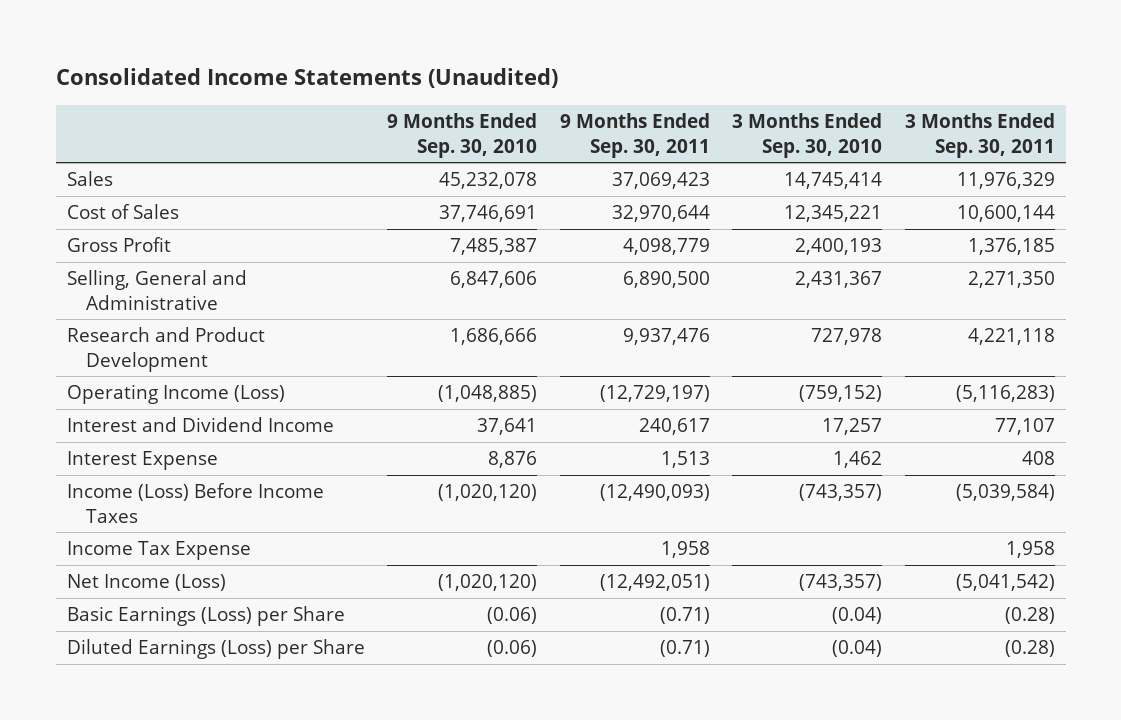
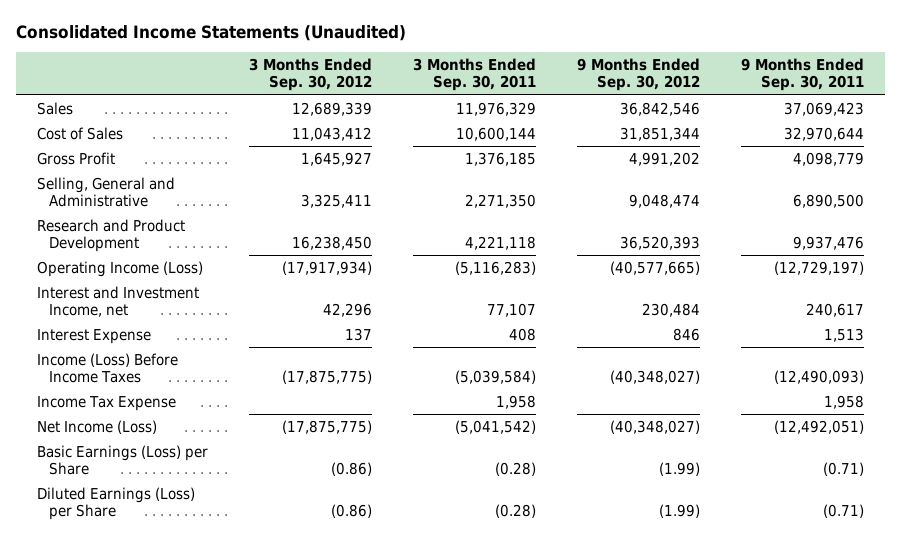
- | 9 Months Ended Sep. 30, 2010 | 9 Months Ended Sep. 30, 2011 | 3 Months Ended Sep. 30, 2010 | 3 Months Ended Sep. 30, 2011
+ | 3 Months Ended Sep. 30, 2012 | 3 Months Ended Sep. 30, 2011 | 9 Months Ended Sep. 30, 2012 | 9 Months Ended Sep. 30, 2011
- Interest and Dividend Income | 37,641 | 240,617 | 17,257 | 77,107
+ Interest and Investment Income, net | 42,296 | 77,107 | 230,484 | 240,617

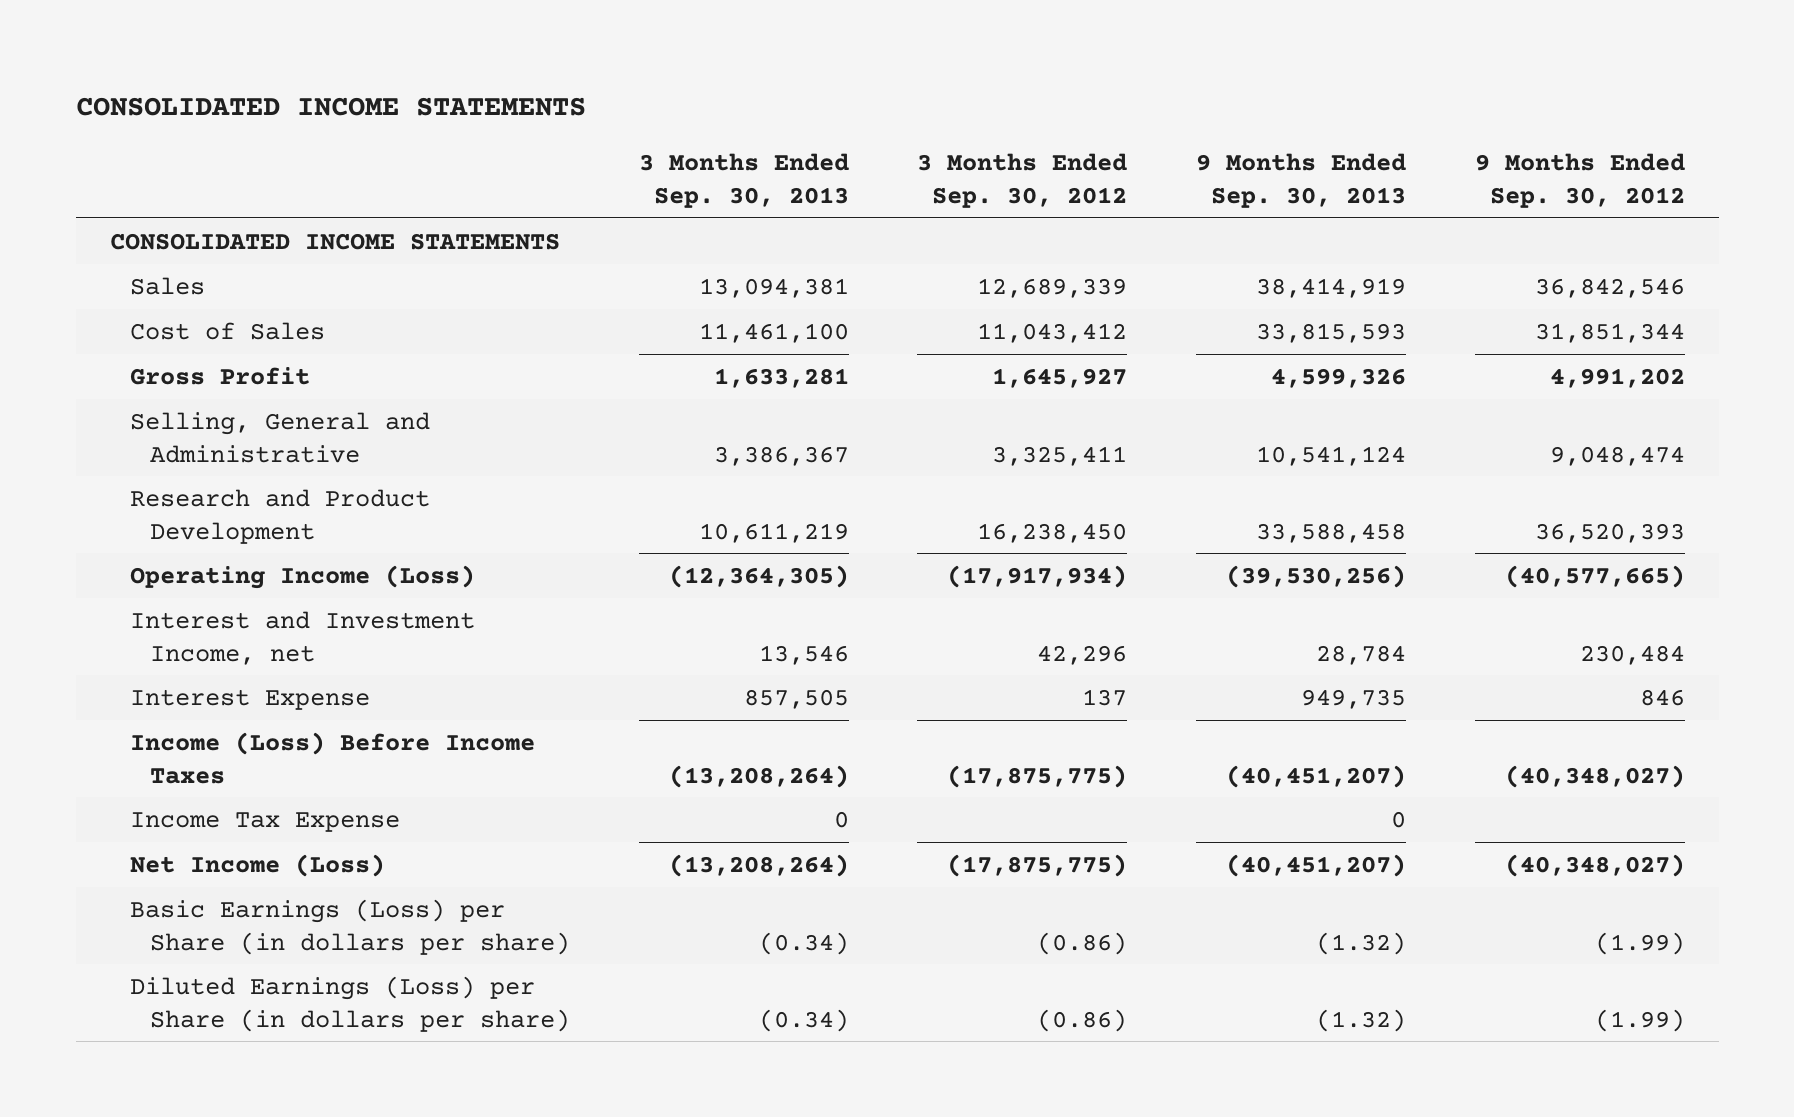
- Consolidated Income Statements (Unaudited)
+ CONSOLIDATED INCOME STATEMENTS
- | 3 Months Ended Sep. 30, 2012 | 3 Months Ended Sep. 30, 2011 | 9 Months Ended Sep. 30, 2012 | 9 Months Ended Sep. 30, 2011
+ | 3 Months Ended Sep. 30, 2013 | 3 Months Ended Sep. 30, 2012 | 9 Months Ended Sep. 30, 2013 | 9 Months Ended Sep. 30, 2012
+ CONSOLIDATED INCOME STATEMENTS
- Basic Earnings (Loss) per Share | (0.86) | (0.28) | (1.99) | (0.71)
- Diluted Earnings (Loss) per Share | (0.86) | (0.28) | (1.99) | (0.71)
+ Basic Earnings (Loss) per Share (in dollars per share) | (0.34) | (0.86) | (1.32) | (1.99)
+ Diluted Earnings (Loss) per Share (in dollars per share) | (0.34) | (0.86) | (1.32) | (1.99)

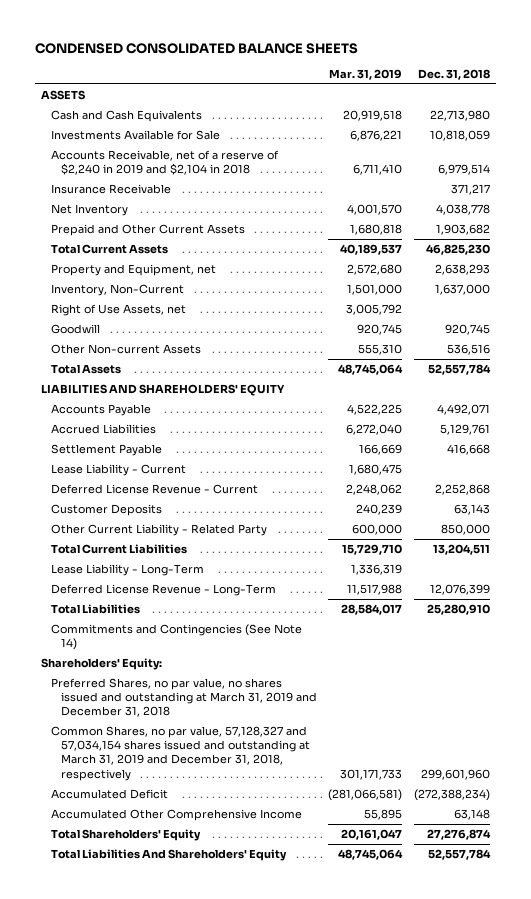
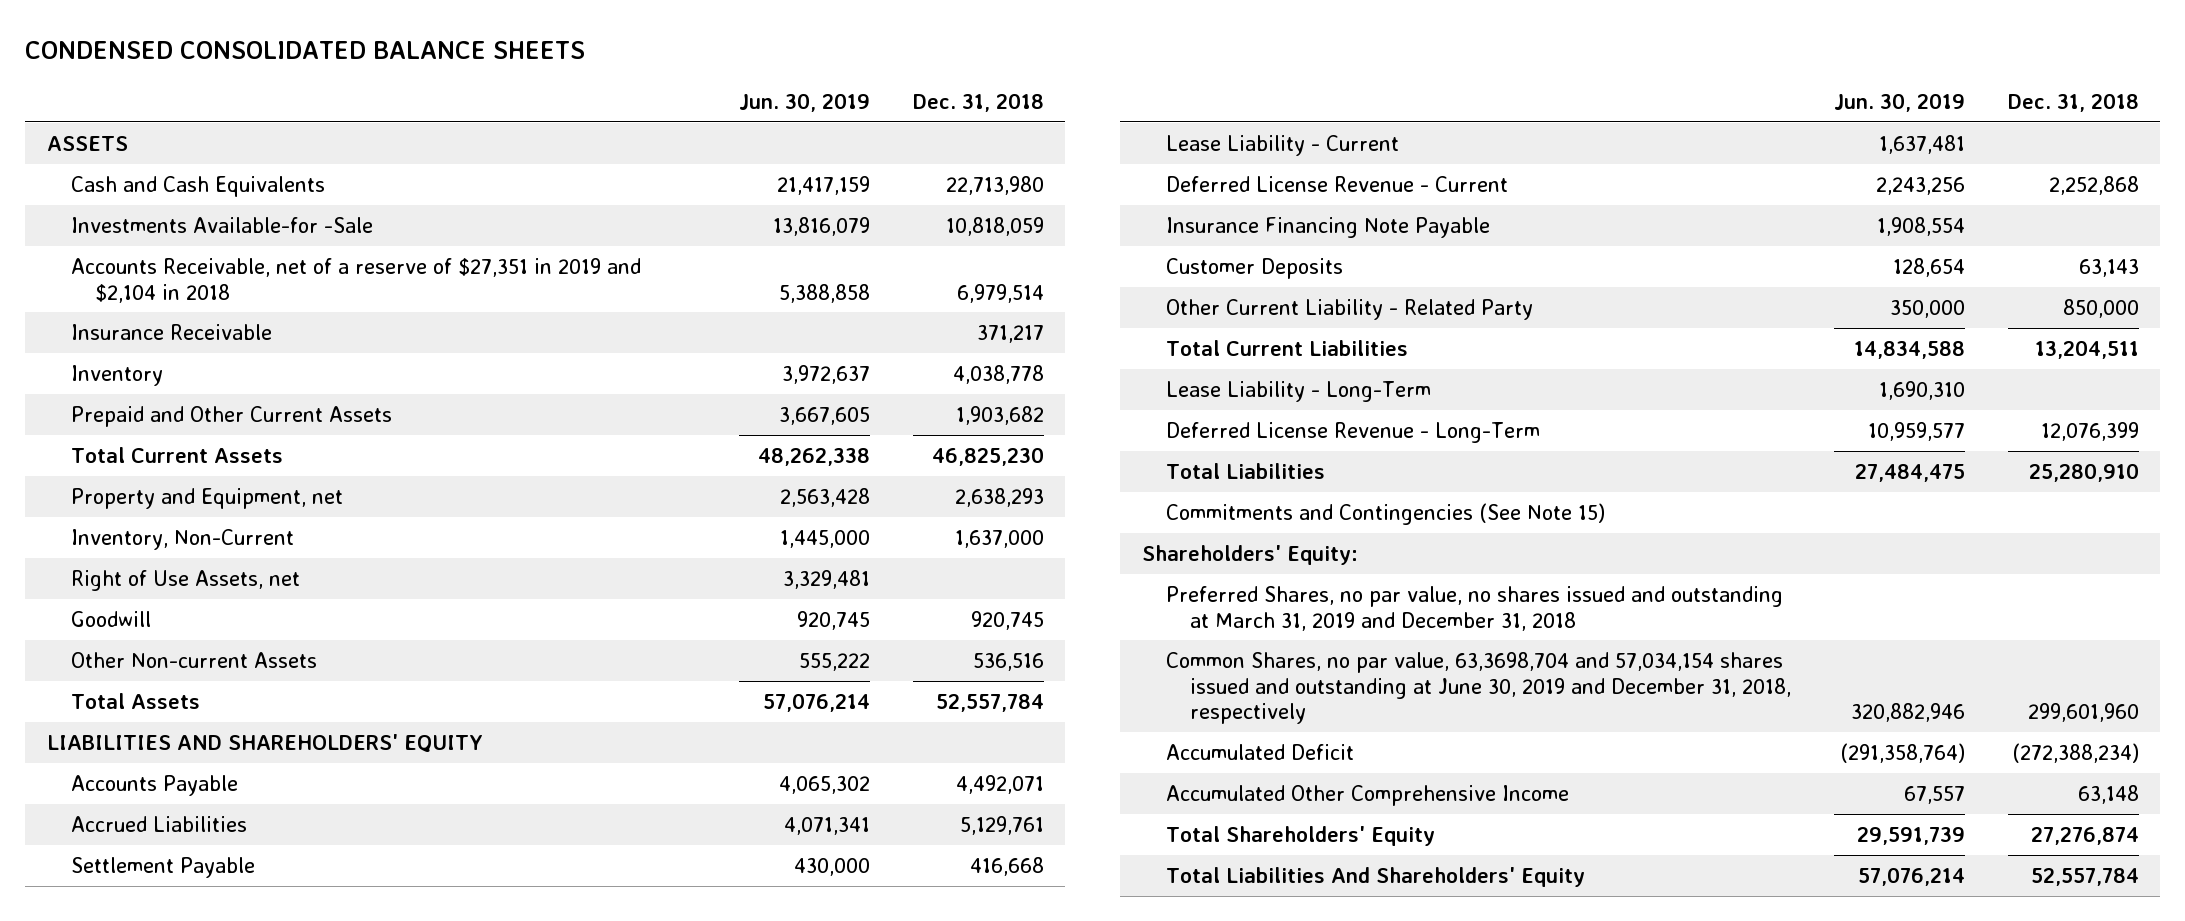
- | Mar. 31, 2019 | Dec. 31, 2018
+ | Jun. 30, 2019 | Dec. 31, 2018
- Investments Available for Sale | 6,876,221 | 10,818,059
- Accounts Receivable, net of a reserve of $2,240 in 2019 and $2,104 in 2018 | 6,711,410 | 6,979,514
+ Investments Available-for -Sale | 13,816,079 | 10,818,059
+ Accounts Receivable, net of a reserve of $27,351 in 2019 and $2,104 in 2018 | 5,388,858 | 6,979,514
- Net Inventory | 4,001,570 | 4,038,778
+ Inventory | 3,972,637 | 4,038,778
+ Insurance Financing Note Payable | 1,908,554 |
- Commitments and Contingencies (See Note 14)
+ Commitments and Contingencies (See Note 15)
- Common Shares, no par value, 57,128,327 and 57,034,154 shares issued and outstanding at March 31, 2019 and December 31, 2018, respectively | 301,171,733 | 299,601,960
+ Common Shares, no par value, 63,3698,704 and 57,034,154 shares issued and outstanding at June 30, 2019 and December 31, 2018, respectively | 320,882,946 | 299,601,960

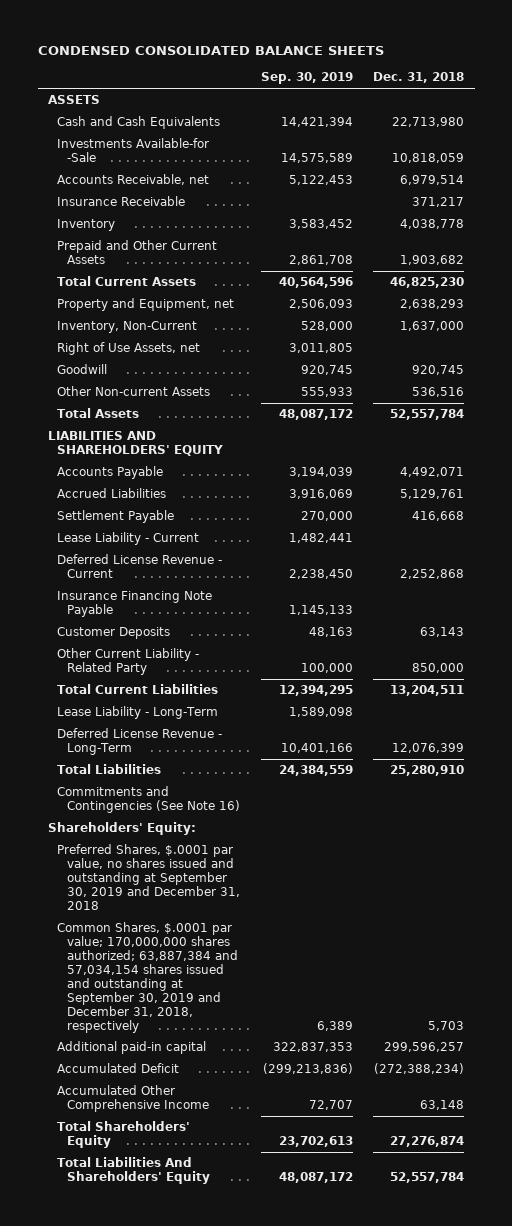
- | Jun. 30, 2019 | Dec. 31, 2018
+ | Sep. 30, 2019 | Dec. 31, 2018
- Accounts Receivable, net of a reserve of $27,351 in 2019 and $2,104 in 2018 | 5,388,858 | 6,979,514
+ Accounts Receivable, net | 5,122,453 | 6,979,514
- Commitments and Contingencies (See Note 15)
+ Commitments and Contingencies (See Note 16)
- Preferred Shares, no par value, no shares issued and outstanding at March 31, 2019 and December 31, 2018
- Common Shares, no par value, 63,3698,704 and 57,034,154 shares issued and outstanding at June 30, 2019 and December 31, 2018, respectively | 320,882,946 | 299,601,960
+ Preferred Shares, $.0001 par value, no shares issued and outstanding at September 30, 2019 and December 31, 2018
+ Common Shares, $.0001 par value; 170,000,000 shares authorized; 63,887,384 and 57,034,154 shares issued and outstanding at September 30, 2019 and December 31, 2018, respectively | 6,389 | 5,703
+ Additional paid-in capital | 322,837,353 | 299,596,257

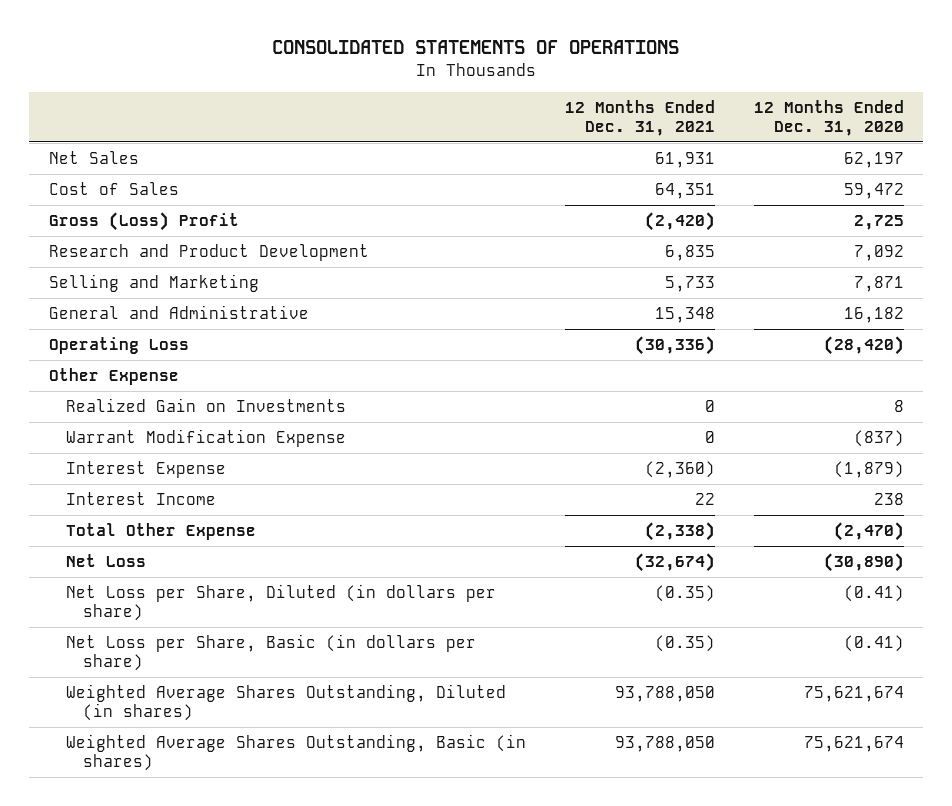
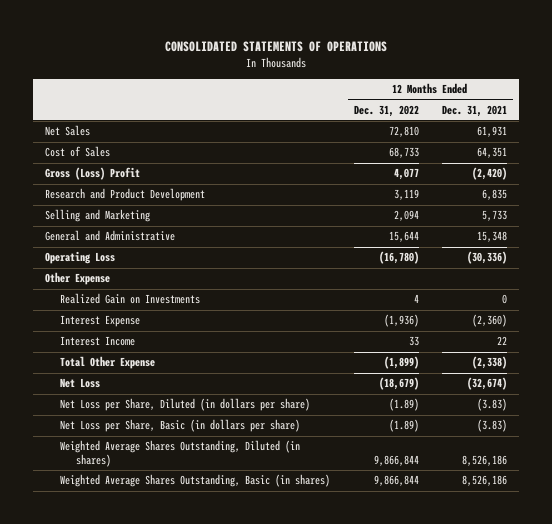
- | 12 Months Ended Dec. 31, 2021 | 12 Months Ended Dec. 31, 2020
+ | 12 Months Ended Dec. 31, 2022 | 12 Months Ended Dec. 31, 2021
- Warrant Modification Expense | 0 | (837)
- Net Loss per Share, Diluted (in dollars per share) | (0.35) | (0.41)
- Net Loss per Share, Basic (in dollars per share) | (0.35) | (0.41)
- Weighted Average Shares Outstanding, Diluted (in shares) | 93,788,050 | 75,621,674
- Weighted Average Shares Outstanding, Basic (in shares) | 93,788,050 | 75,621,674
+ Net Loss per Share, Diluted (in dollars per share) | (1.89) | (3.83)
+ Net Loss per Share, Basic (in dollars per share) | (1.89) | (3.83)
+ Weighted Average Shares Outstanding, Diluted (in shares) | 9,866,844 | 8,526,186
+ Weighted Average Shares Outstanding, Basic (in shares) | 9,866,844 | 8,526,186

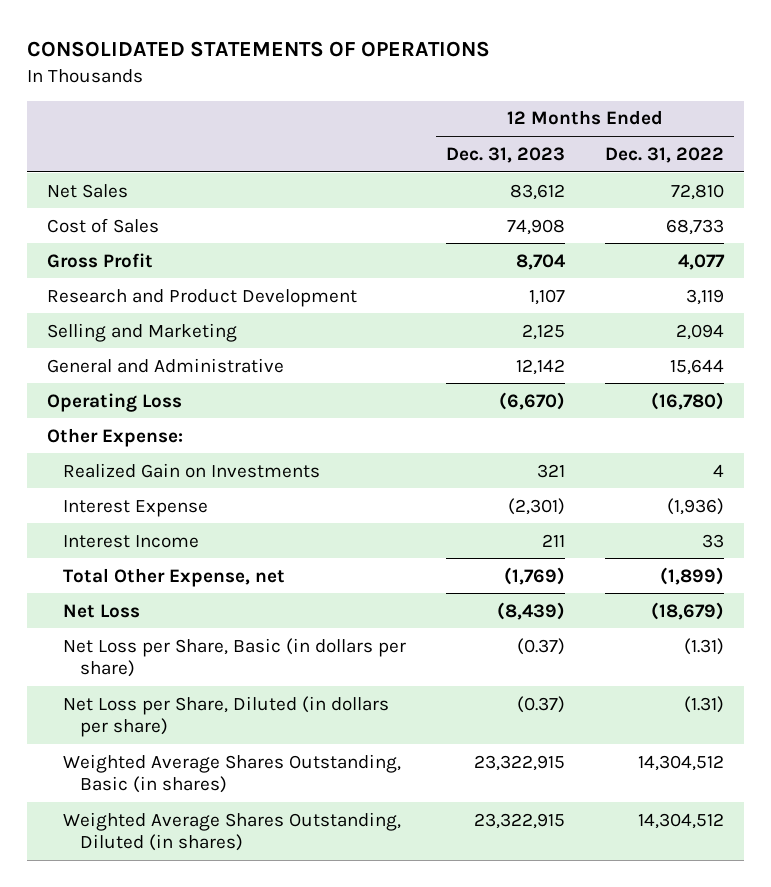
- | 12 Months Ended Dec. 31, 2022 | 12 Months Ended Dec. 31, 2021
+ | 12 Months Ended Dec. 31, 2023 | 12 Months Ended Dec. 31, 2022
- Gross (Loss) Profit | 4,077 | (2,420)
+ Gross Profit | 8,704 | 4,077
- Other Expense
+ Other Expense:
- Total Other Expense | (1,899) | (2,338)
+ Total Other Expense, net | (1,769) | (1,899)
- Net Loss per Share, Diluted (in dollars per share) | (1.89) | (3.83)
- Net Loss per Share, Basic (in dollars per share) | (1.89) | (3.83)
- Weighted Average Shares Outstanding, Diluted (in shares) | 9,866,844 | 8,526,186
- Weighted Average Shares Outstanding, Basic (in shares) | 9,866,844 | 8,526,186
+ Net Loss per Share, Basic (in dollars per share) | (0.37) | (1.31)
+ Net Loss per Share, Diluted (in dollars per share) | (0.37) | (1.31)
+ Weighted Average Shares Outstanding, Basic (in shares) | 23,322,915 | 14,304,512
+ Weighted Average Shares Outstanding, Diluted (in shares) | 23,322,915 | 14,304,512

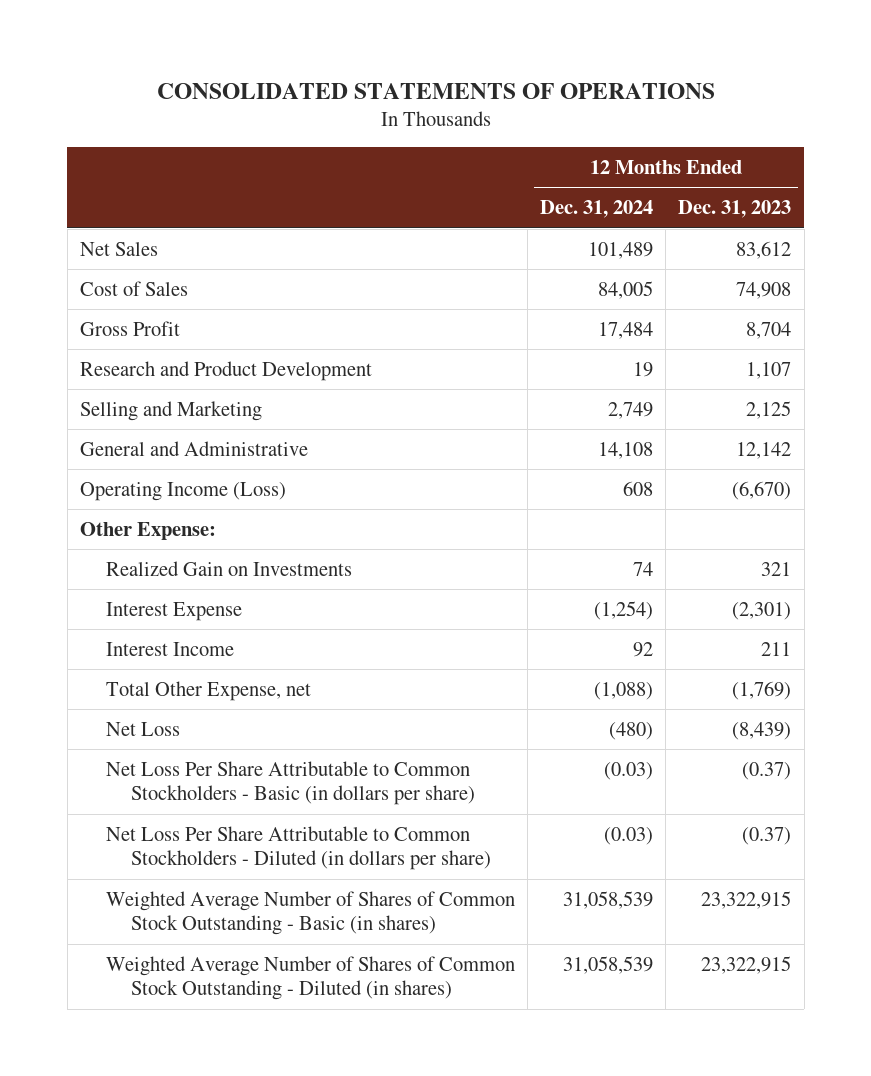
- | 12 Months Ended Dec. 31, 2023 | 12 Months Ended Dec. 31, 2022
+ | 12 Months Ended Dec. 31, 2024 | 12 Months Ended Dec. 31, 2023
- Operating Loss | (6,670) | (16,780)
+ Operating Income (Loss) | 608 | (6,670)
- Net Loss per Share, Basic (in dollars per share) | (0.37) | (1.31)
- Net Loss per Share, Diluted (in dollars per share) | (0.37) | (1.31)
- Weighted Average Shares Outstanding, Basic (in shares) | 23,322,915 | 14,304,512
- Weighted Average Shares Outstanding, Diluted (in shares) | 23,322,915 | 14,304,512
+ Net Loss Per Share Attributable to Common Stockholders - Basic (in dollars per share) | (0.03) | (0.37)
+ Net Loss Per Share Attributable to Common Stockholders - Diluted (in dollars per share) | (0.03) | (0.37)
+ Weighted Average Number of Shares of Common Stock Outstanding - Basic (in shares) | 31,058,539 | 23,322,915
+ Weighted Average Number of Shares of Common Stock Outstanding - Diluted (in shares) | 31,058,539 | 23,322,915

